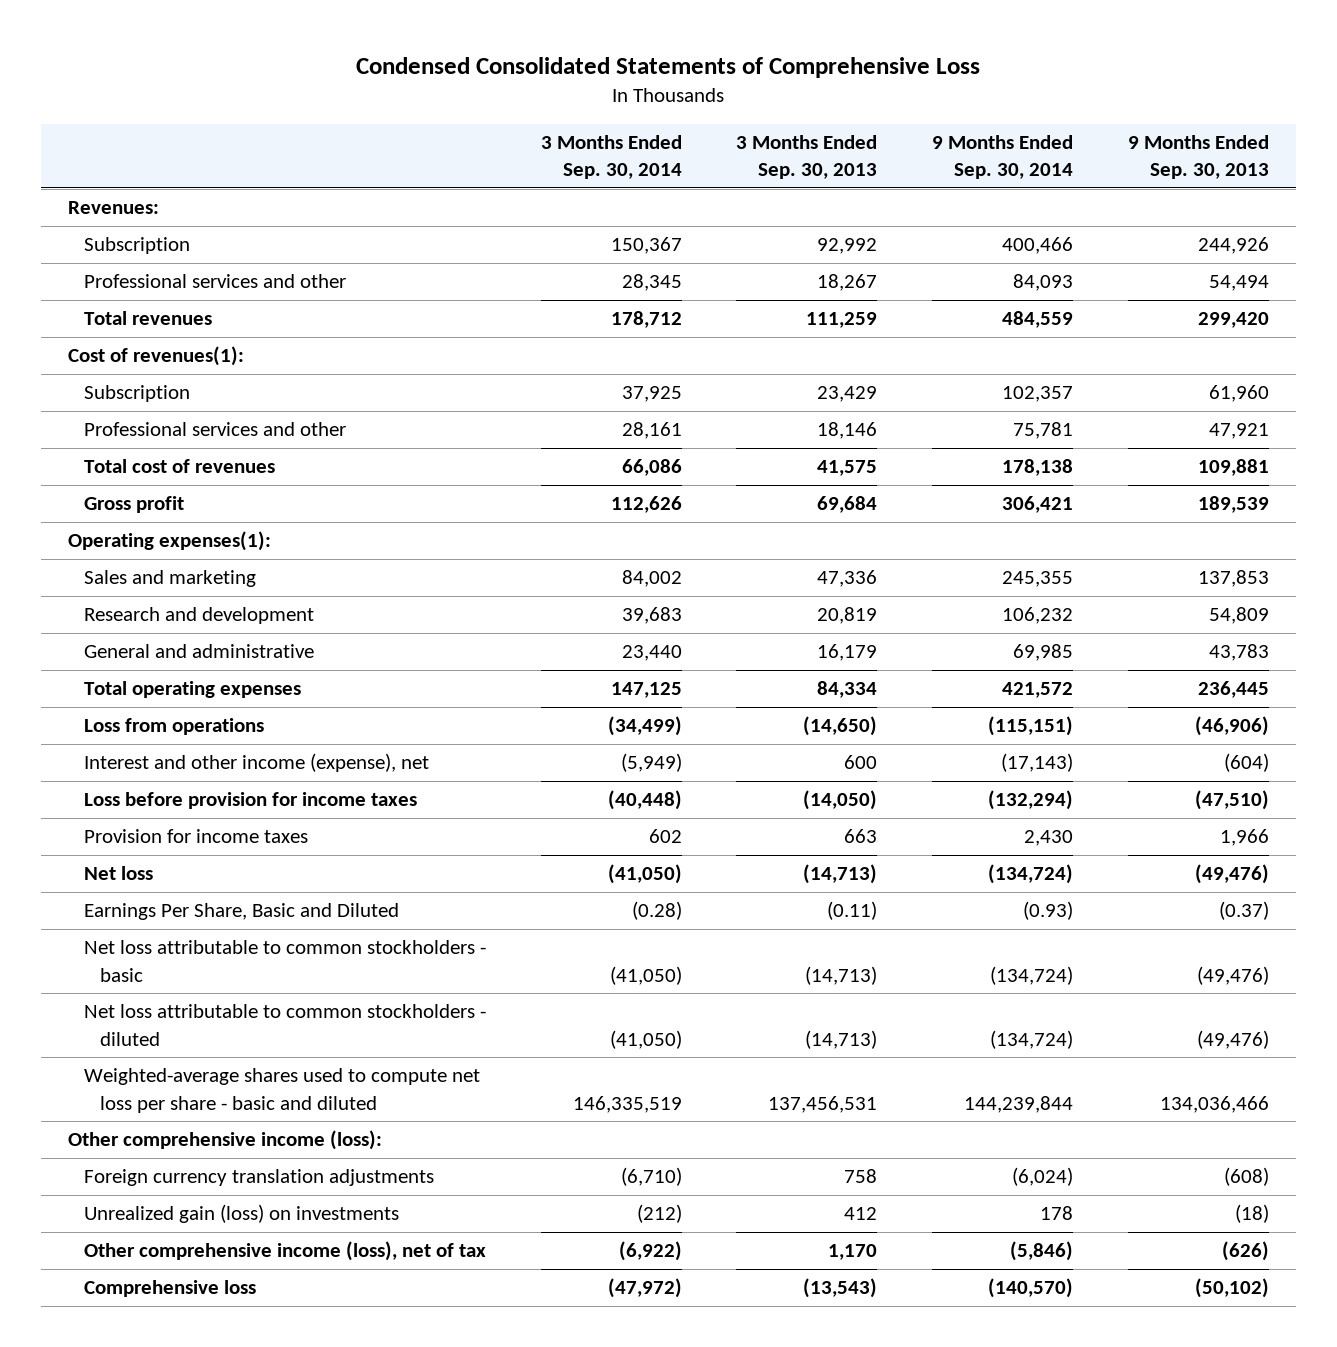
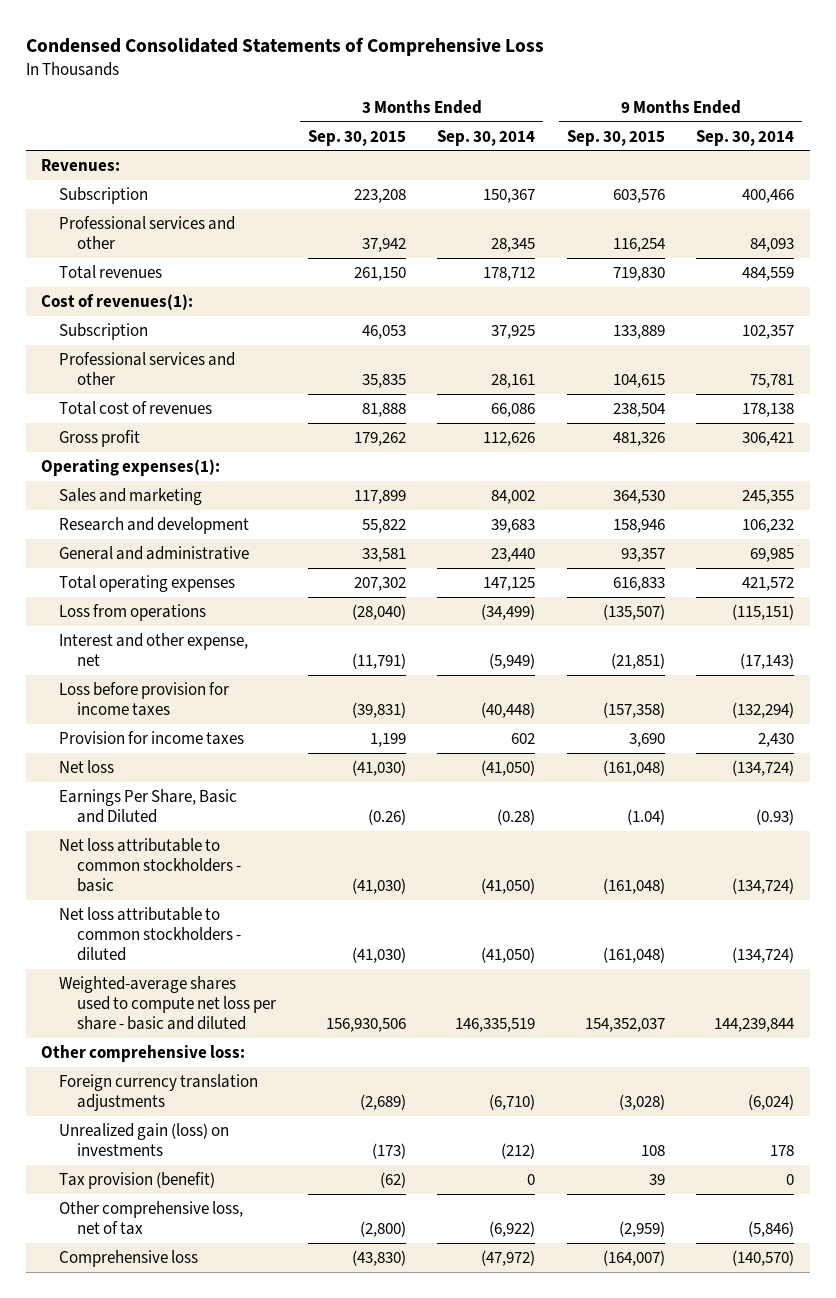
- | 3 Months Ended Sep. 30, 2014 | 3 Months Ended Sep. 30, 2013 | 9 Months Ended Sep. 30, 2014 | 9 Months Ended Sep. 30, 2013
+ | 3 Months Ended Sep. 30, 2015 | 3 Months Ended Sep. 30, 2014 | 9 Months Ended Sep. 30, 2015 | 9 Months Ended Sep. 30, 2014
- Interest and other income (expense), net | (5,949) | 600 | (17,143) | (604)
+ Interest and other expense, net | (11,791) | (5,949) | (21,851) | (17,143)
- Other comprehensive income (loss):
+ Other comprehensive loss:
- Other comprehensive income (loss), net of tax | (6,922) | 1,170 | (5,846) | (626)
+ Tax provision (benefit) | (62) | 0 | 39 | 0
+ Other comprehensive loss, net of tax | (2,800) | (6,922) | (2,959) | (5,846)

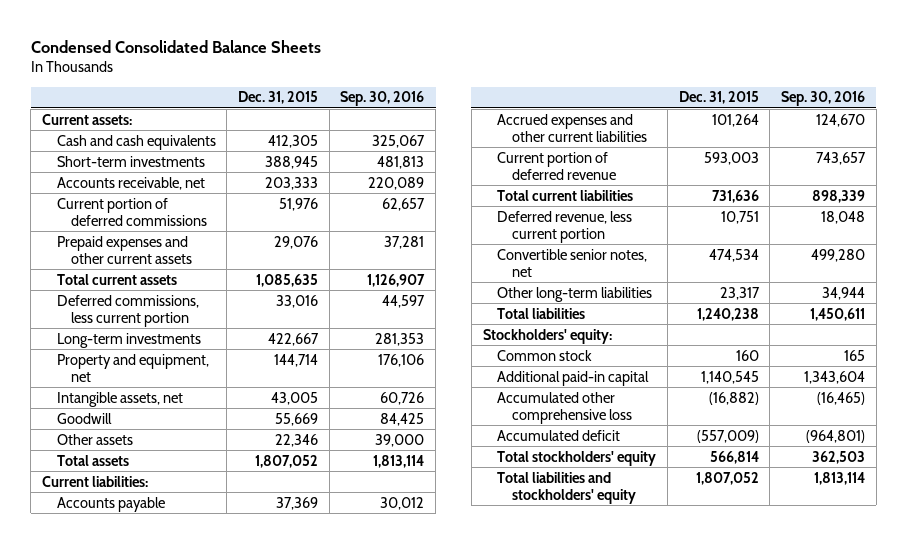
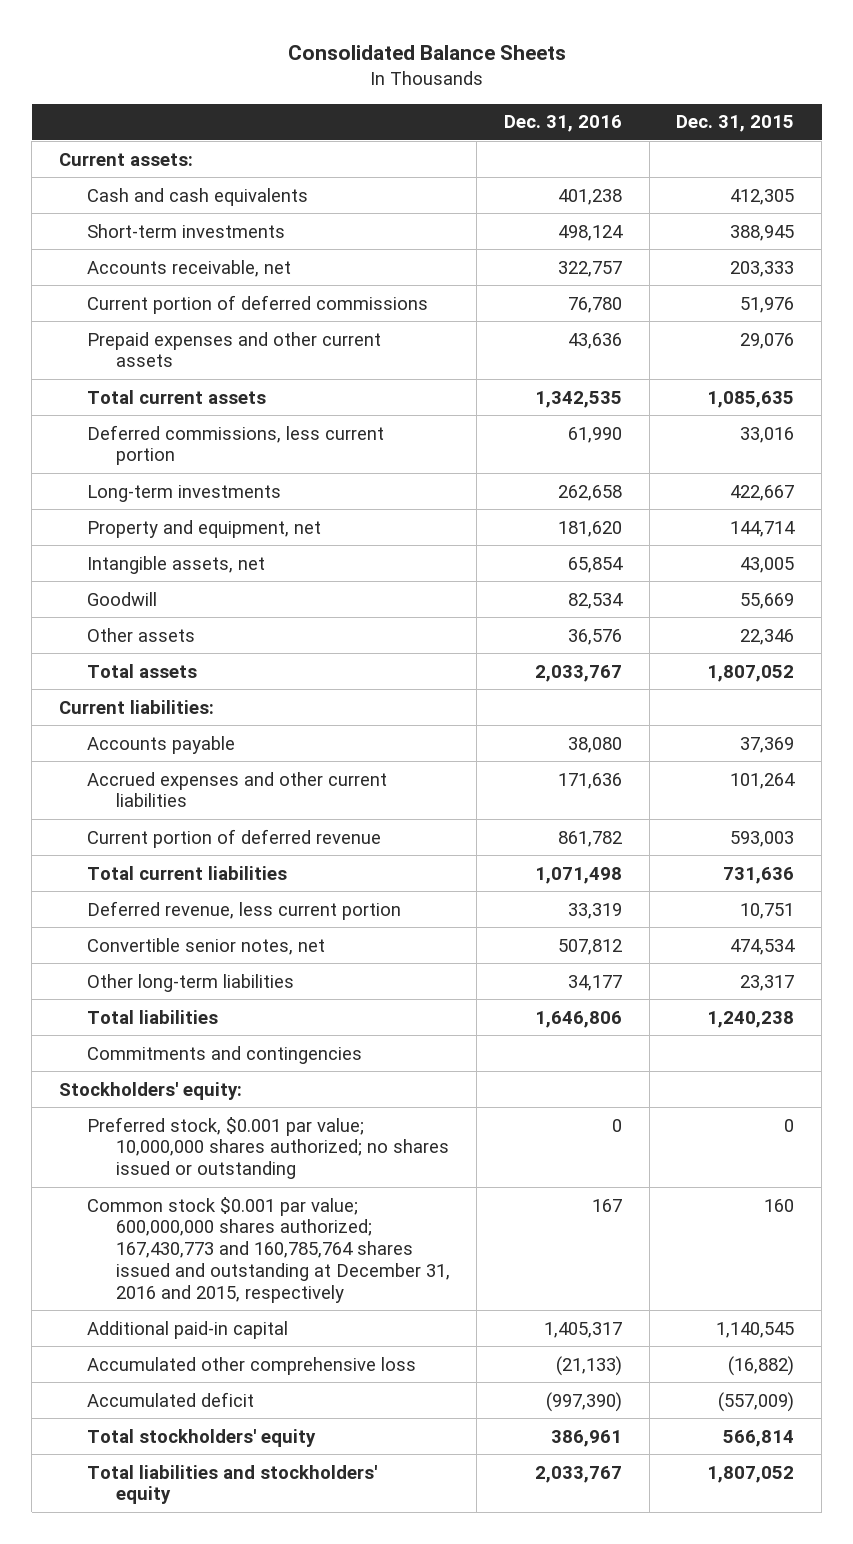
- Condensed Consolidated Balance Sheets
+ Consolidated Balance Sheets
- | Dec. 31, 2015 | Sep. 30, 2016
+ | Dec. 31, 2016 | Dec. 31, 2015
+ Commitments and contingencies
- Common stock | 160 | 165
+ Preferred stock, $0.001 par value; 10,000,000 shares authorized; no shares issued or outstanding | 0 | 0
+ Common stock $0.001 par value; 600,000,000 shares authorized; 167,430,773 and 160,785,764 shares issued and outstanding at December 31, 2016 and 2015, respectively | 167 | 160

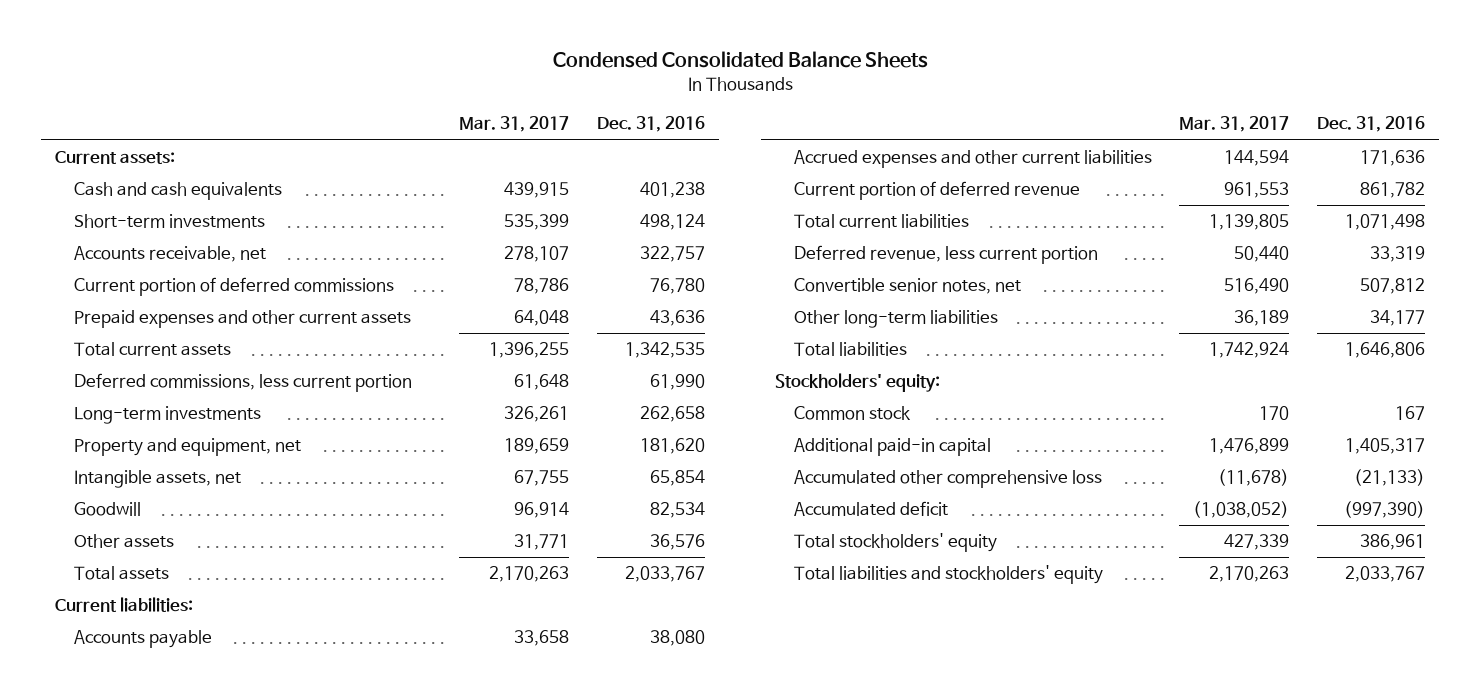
- Consolidated Balance Sheets
+ Condensed Consolidated Balance Sheets
- | Dec. 31, 2016 | Dec. 31, 2015
+ | Mar. 31, 2017 | Dec. 31, 2016
- Commitments and contingencies
- Preferred stock, $0.001 par value; 10,000,000 shares authorized; no shares issued or outstanding | 0 | 0
- Common stock $0.001 par value; 600,000,000 shares authorized; 167,430,773 and 160,785,764 shares issued and outstanding at December 31, 2016 and 2015, respectively | 167 | 160
+ Common stock | 170 | 167

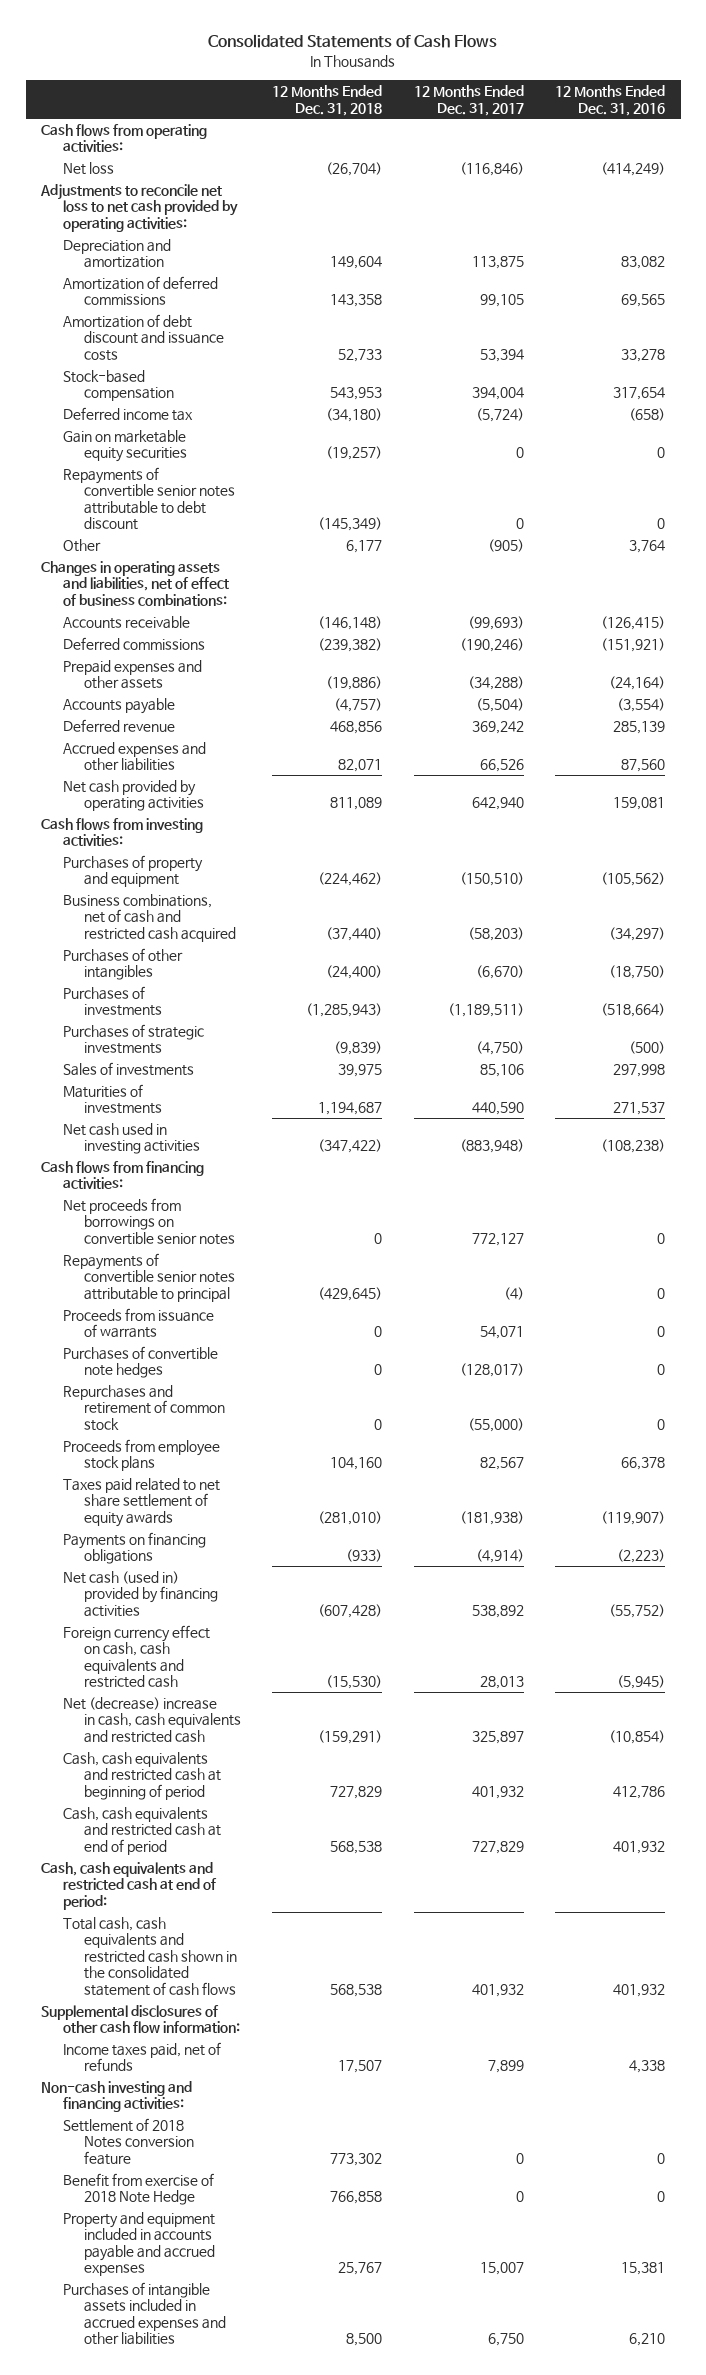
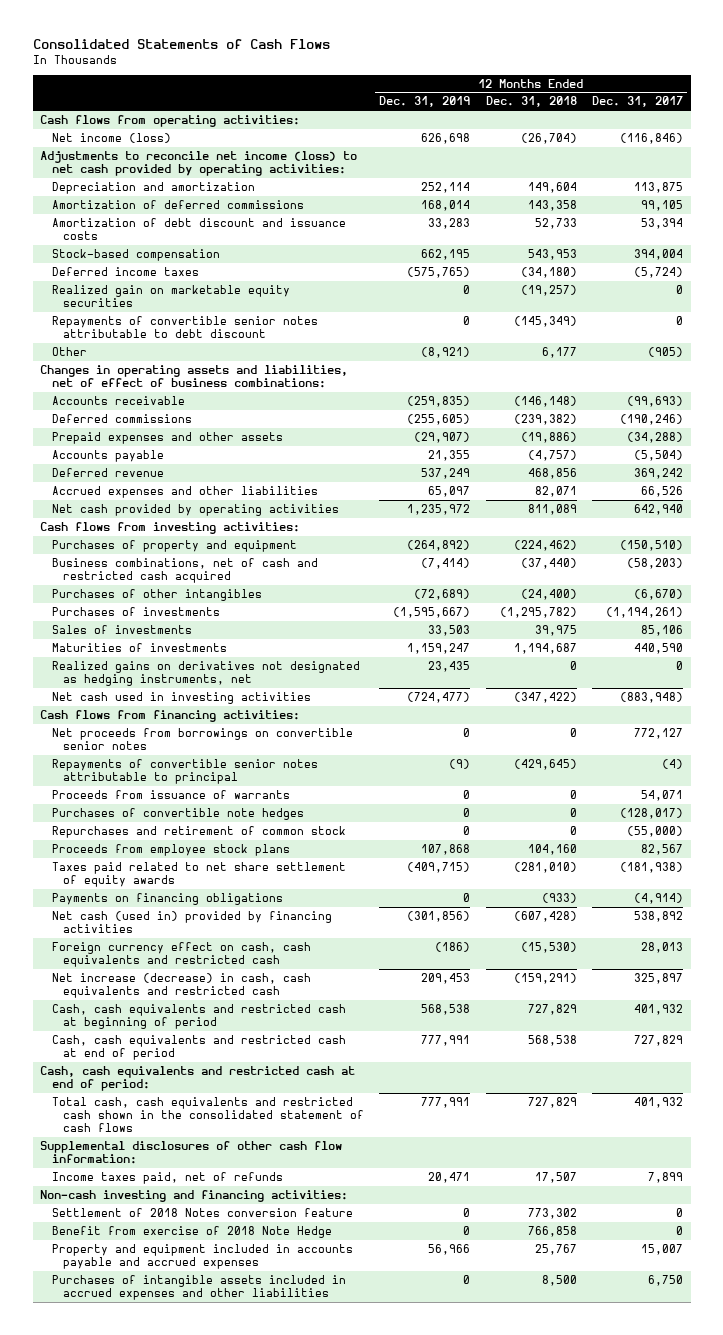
- | 12 Months Ended Dec. 31, 2018 | 12 Months Ended Dec. 31, 2017 | 12 Months Ended Dec. 31, 2016
+ | 12 Months Ended Dec. 31, 2019 | 12 Months Ended Dec. 31, 2018 | 12 Months Ended Dec. 31, 2017
- Net loss | (26,704) | (116,846) | (414,249)
- Adjustments to reconcile net loss to net cash provided by operating activities:
+ Net income (loss) | 626,698 | (26,704) | (116,846)
+ Adjustments to reconcile net income (loss) to net cash provided by operating activities:
- Deferred income tax | (34,180) | (5,724) | (658)
- Gain on marketable equity securities | (19,257) | 0 | 0
+ Deferred income taxes | (575,765) | (34,180) | (5,724)
+ Realized gain on marketable equity securities | 0 | (19,257) | 0
- Purchases of investments | (1,285,943) | (1,189,511) | (518,664)
- Purchases of strategic investments | (9,839) | (4,750) | (500)
+ Purchases of investments | (1,595,667) | (1,295,782) | (1,194,261)
+ Realized gains on derivatives not designated as hedging instruments, net | 23,435 | 0 | 0
- Net (decrease) increase in cash, cash equivalents and restricted cash | (159,291) | 325,897 | (10,854)
+ Net increase (decrease) in cash, cash equivalents and restricted cash | 209,453 | (159,291) | 325,897
- Total cash, cash equivalents and restricted cash shown in the consolidated statement of cash flows | 568,538 | 401,932 | 401,932
+ Total cash, cash equivalents and restricted cash shown in the consolidated statement of cash flows | 777,991 | 727,829 | 401,932

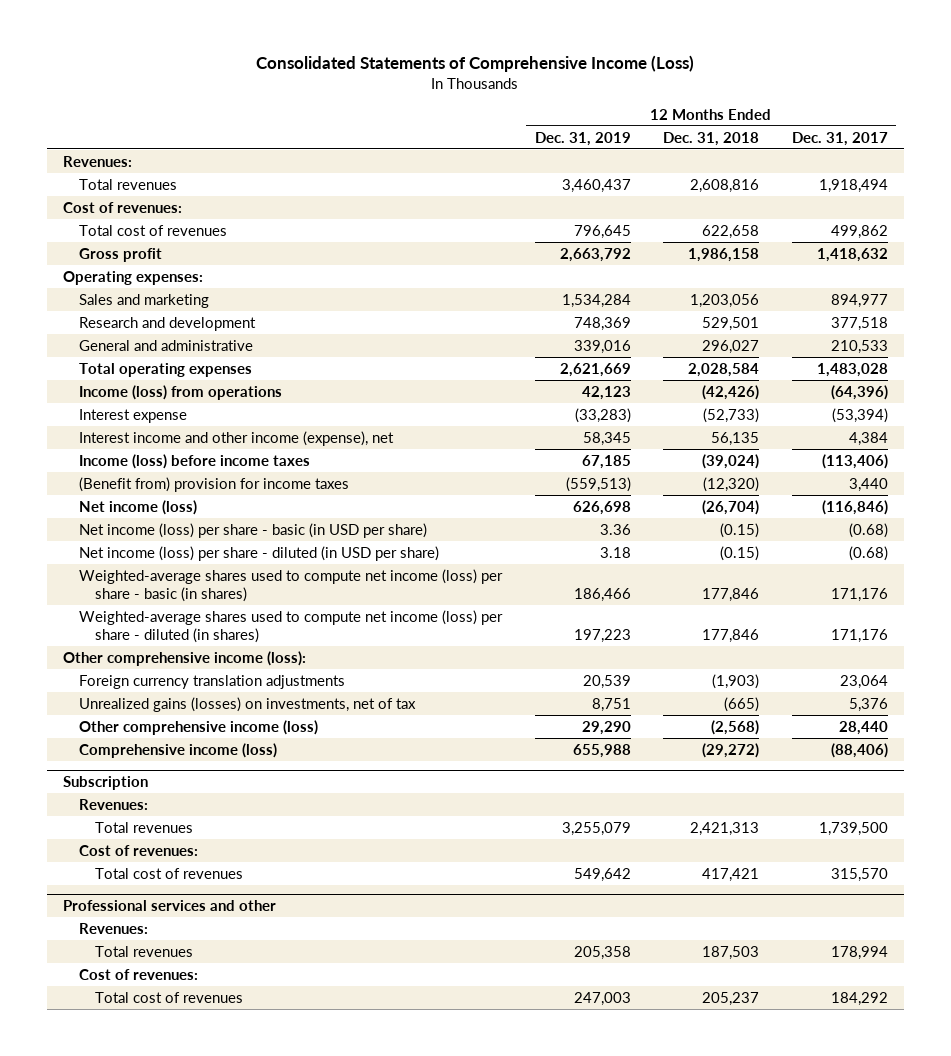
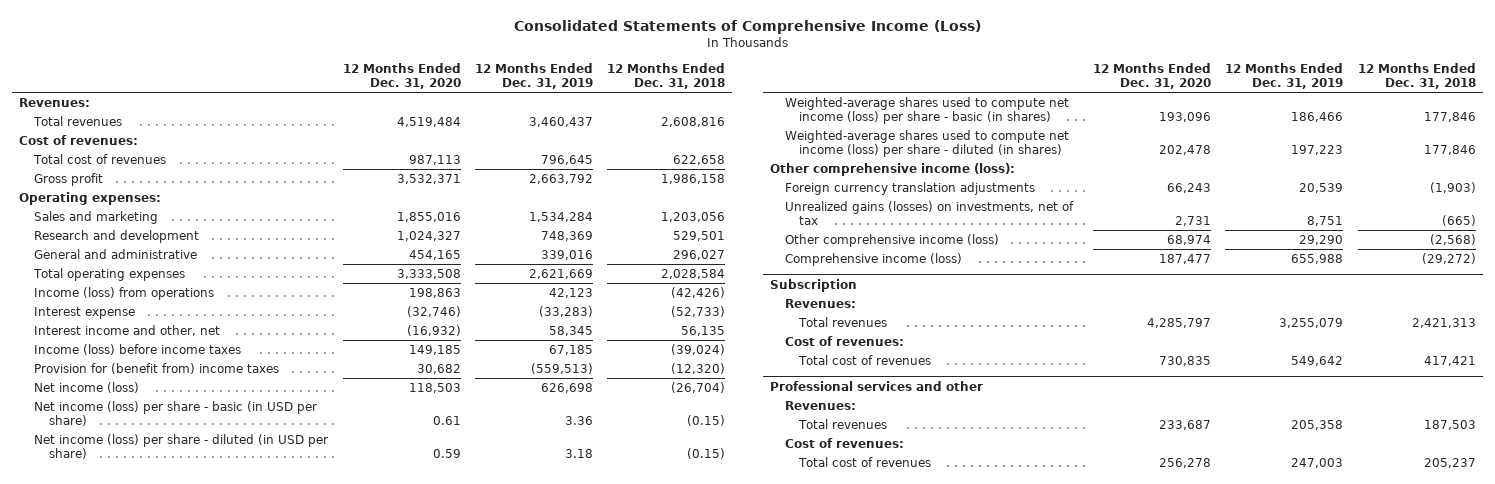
- | 12 Months Ended Dec. 31, 2019 | 12 Months Ended Dec. 31, 2018 | 12 Months Ended Dec. 31, 2017
+ | 12 Months Ended Dec. 31, 2020 | 12 Months Ended Dec. 31, 2019 | 12 Months Ended Dec. 31, 2018
- Interest income and other income (expense), net | 58,345 | 56,135 | 4,384
+ Interest income and other, net | (16,932) | 58,345 | 56,135
- (Benefit from) provision for income taxes | (559,513) | (12,320) | 3,440
+ Provision for (benefit from) income taxes | 30,682 | (559,513) | (12,320)

